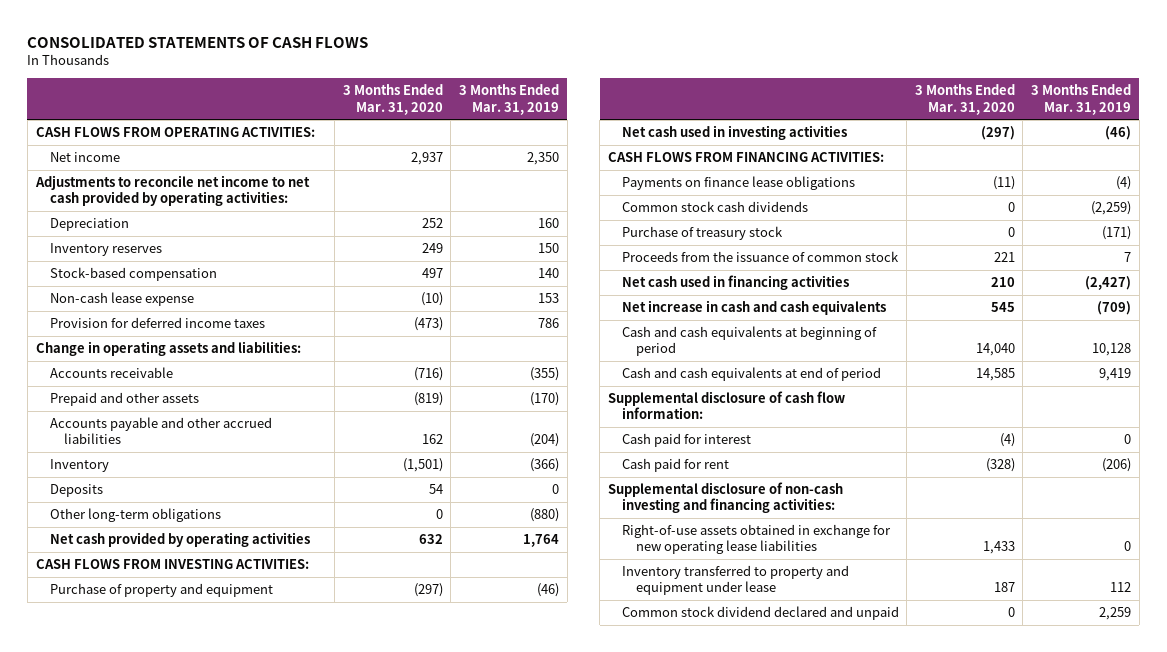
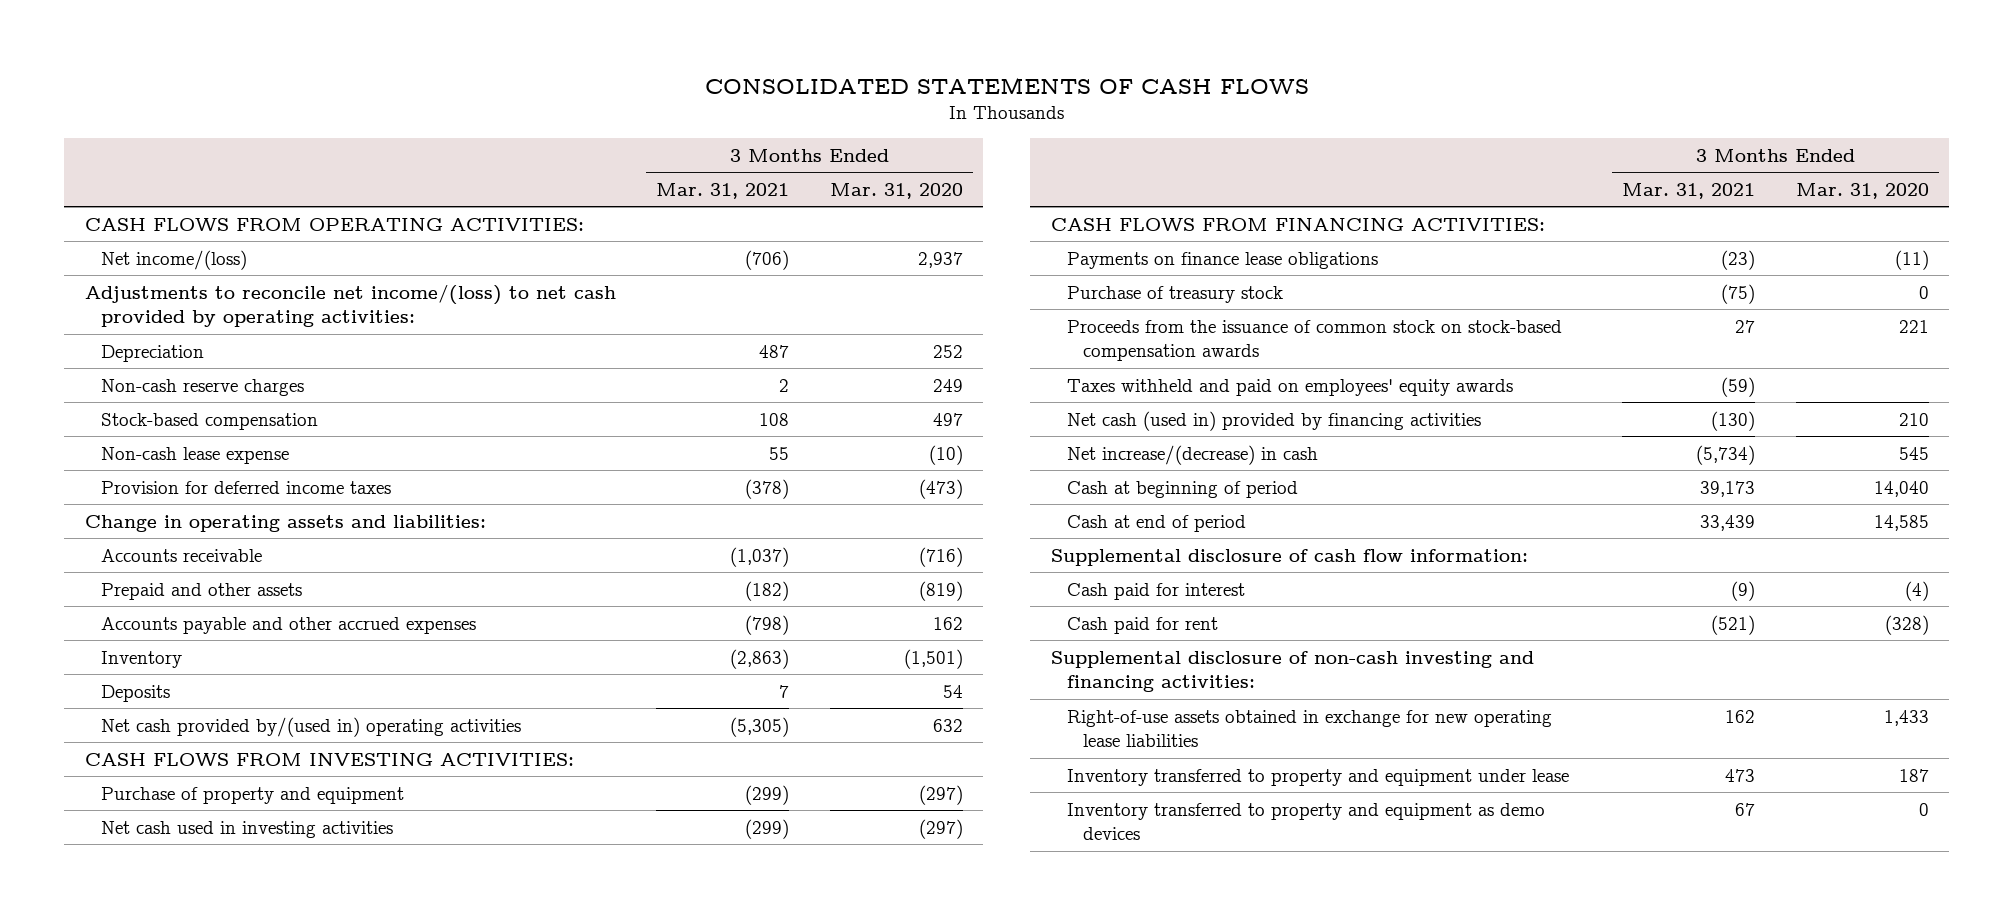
- | 3 Months Ended Mar. 31, 2020 | 3 Months Ended Mar. 31, 2019
+ | 3 Months Ended Mar. 31, 2021 | 3 Months Ended Mar. 31, 2020
- Net income | 2,937 | 2,350
- Adjustments to reconcile net income to net cash provided by operating activities:
+ Net income/(loss) | (706) | 2,937
+ Adjustments to reconcile net income/(loss) to net cash provided by operating activities:
- Inventory reserves | 249 | 150
+ Non-cash reserve charges | 2 | 249
- Accounts payable and other accrued liabilities | 162 | (204)
+ Accounts payable and other accrued expenses | (798) | 162
- Other long-term obligations | 0 | (880)
- Net cash provided by operating activities | 632 | 1,764
+ Net cash provided by/(used in) operating activities | (5,305) | 632
- Common stock cash dividends | 0 | (2,259)
- Proceeds from the issuance of common stock | 221 | 7
- Net cash used in financing activities | 210 | (2,427)
- Net increase in cash and cash equivalents | 545 | (709)
- Cash and cash equivalents at beginning of period | 14,040 | 10,128
- Cash and cash equivalents at end of period | 14,585 | 9,419
+ Proceeds from the issuance of common stock on stock-based compensation awards | 27 | 221
+ Taxes withheld and paid on employees' equity awards | (59) |
+ Net cash (used in) provided by financing activities | (130) | 210
+ Net increase/(decrease) in cash | (5,734) | 545
+ Cash at beginning of period | 39,173 | 14,040
+ Cash at end of period | 33,439 | 14,585
- Common stock dividend declared and unpaid | 0 | 2,259
+ Inventory transferred to property and equipment as demo devices | 67 | 0

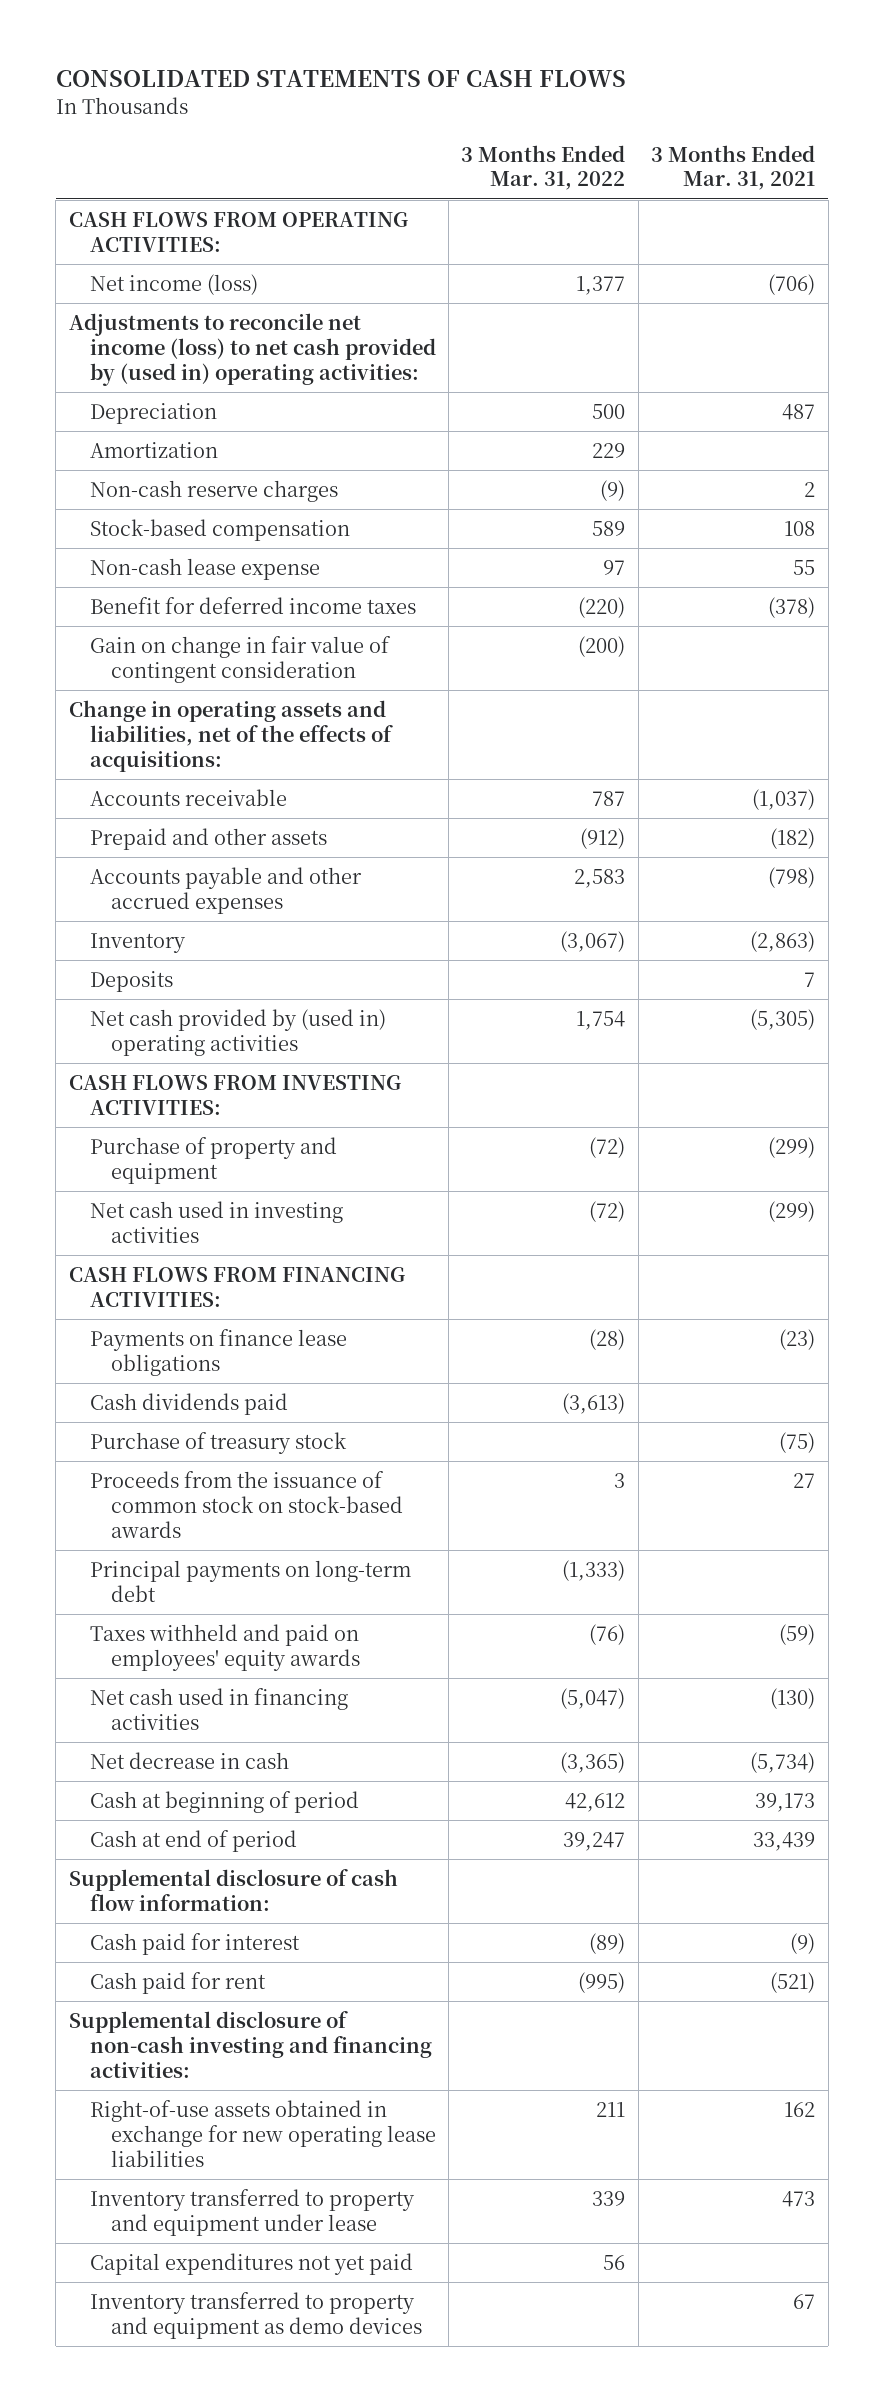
- | 3 Months Ended Mar. 31, 2021 | 3 Months Ended Mar. 31, 2020
+ | 3 Months Ended Mar. 31, 2022 | 3 Months Ended Mar. 31, 2021
- Net income/(loss) | (706) | 2,937
- Adjustments to reconcile net income/(loss) to net cash provided by operating activities:
+ Net income (loss) | 1,377 | (706)
+ Adjustments to reconcile net income (loss) to net cash provided by (used in) operating activities:
+ Amortization | 229 |
- Provision for deferred income taxes | (378) | (473)
- Change in operating assets and liabilities:
+ Benefit for deferred income taxes | (220) | (378)
+ Gain on change in fair value of contingent consideration | (200) |
+ Change in operating assets and liabilities, net of the effects of acquisitions:
- Net cash provided by/(used in) operating activities | (5,305) | 632
+ Net cash provided by (used in) operating activities | 1,754 | (5,305)
+ Cash dividends paid | (3,613) |
- Proceeds from the issuance of common stock on stock-based compensation awards | 27 | 221
+ Proceeds from the issuance of common stock on stock-based awards | 3 | 27
+ Principal payments on long-term debt | (1,333) |
- Net cash (used in) provided by financing activities | (130) | 210
- Net increase/(decrease) in cash | (5,734) | 545
+ Net cash used in financing activities | (5,047) | (130)
+ Net decrease in cash | (3,365) | (5,734)
+ Capital expenditures not yet paid | 56 |

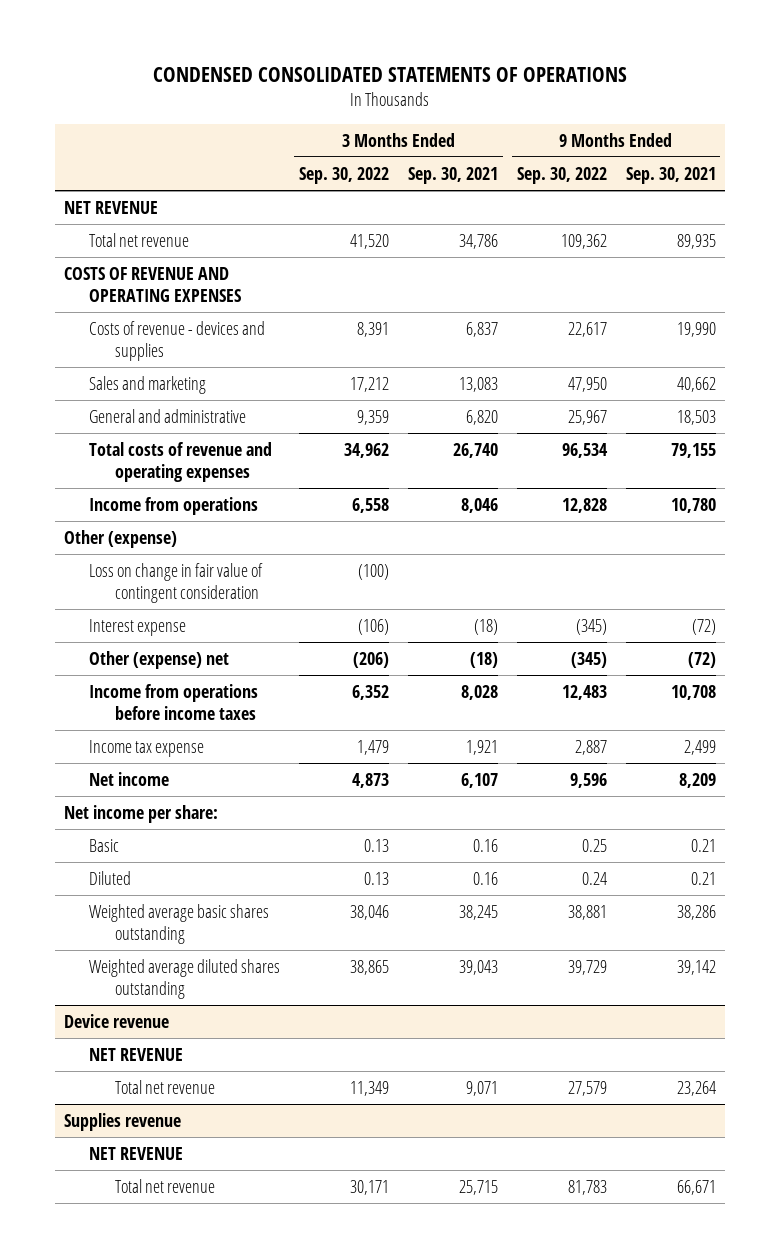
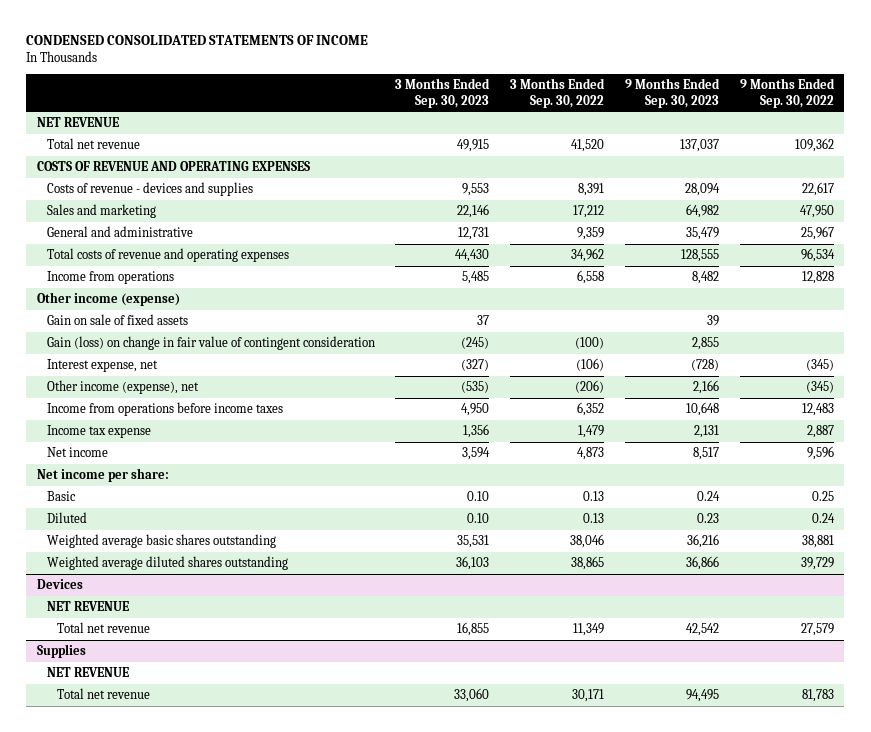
- CONDENSED CONSOLIDATED STATEMENTS OF OPERATIONS
+ CONDENSED CONSOLIDATED STATEMENTS OF INCOME
- | 3 Months Ended Sep. 30, 2022 | 3 Months Ended Sep. 30, 2021 | 9 Months Ended Sep. 30, 2022 | 9 Months Ended Sep. 30, 2021
+ | 3 Months Ended Sep. 30, 2023 | 3 Months Ended Sep. 30, 2022 | 9 Months Ended Sep. 30, 2023 | 9 Months Ended Sep. 30, 2022
- Other (expense)
- Loss on change in fair value of contingent consideration | (100) | | |
- Interest expense | (106) | (18) | (345) | (72)
- Other (expense) net | (206) | (18) | (345) | (72)
+ Other income (expense)
+ Gain on sale of fixed assets | 37 | | 39 |
+ Gain (loss) on change in fair value of contingent consideration | (245) | (100) | 2,855 |
+ Interest expense, net | (327) | (106) | (728) | (345)
+ Other income (expense), net | (535) | (206) | 2,166 | (345)
- Device revenue
+ Devices
- Supplies revenue
+ Supplies

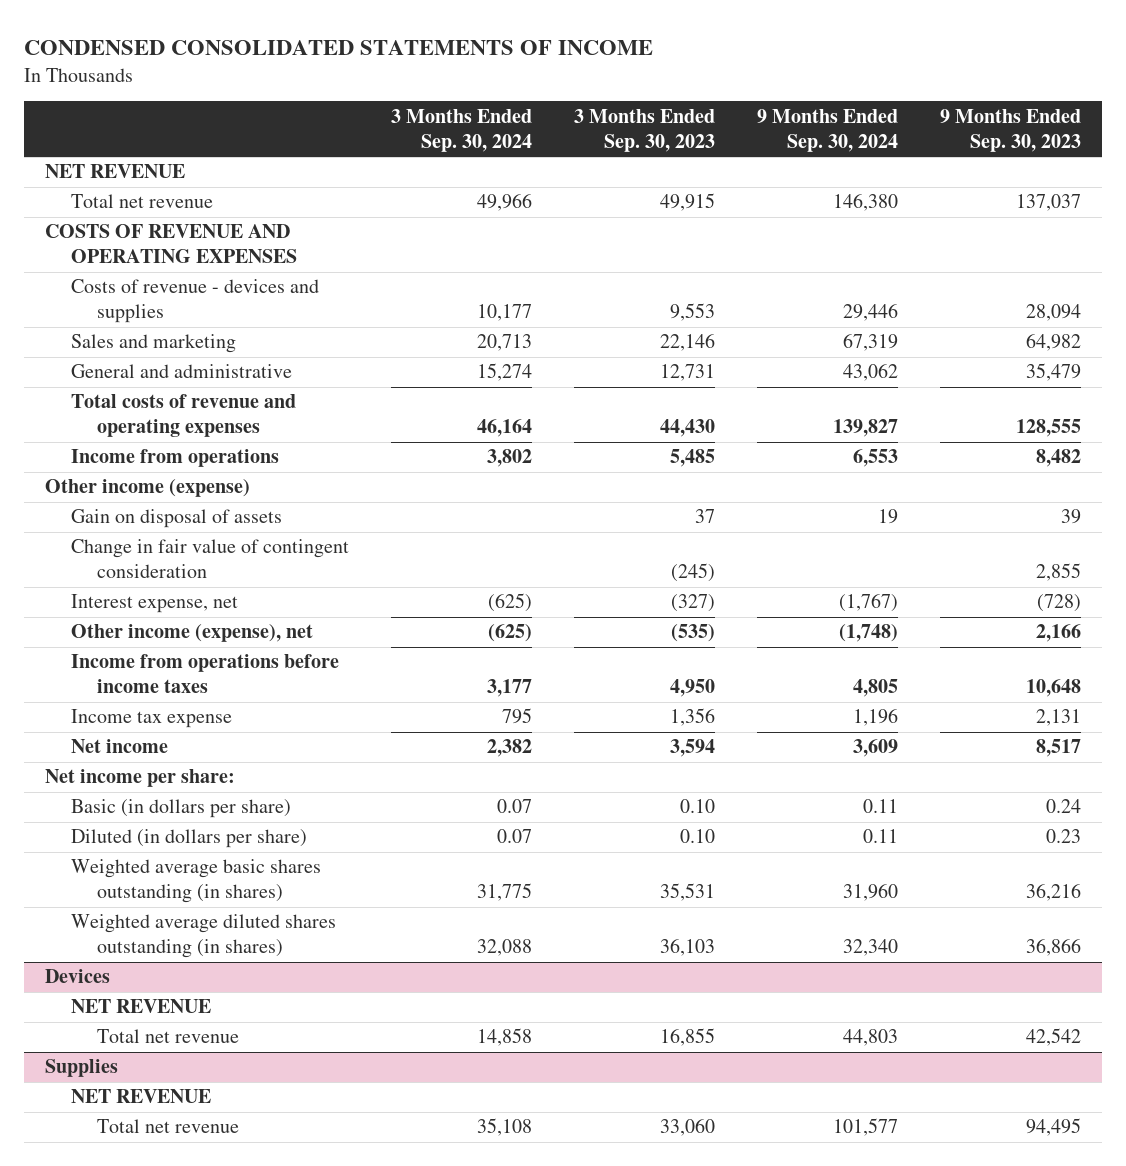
- | 3 Months Ended Sep. 30, 2023 | 3 Months Ended Sep. 30, 2022 | 9 Months Ended Sep. 30, 2023 | 9 Months Ended Sep. 30, 2022
+ | 3 Months Ended Sep. 30, 2024 | 3 Months Ended Sep. 30, 2023 | 9 Months Ended Sep. 30, 2024 | 9 Months Ended Sep. 30, 2023
- Gain on sale of fixed assets | 37 | | 39 |
- Gain (loss) on change in fair value of contingent consideration | (245) | (100) | 2,855 |
+ Gain on disposal of assets | | 37 | 19 | 39
+ Change in fair value of contingent consideration | | (245) | | 2,855
- Basic | 0.10 | 0.13 | 0.24 | 0.25
- Diluted | 0.10 | 0.13 | 0.23 | 0.24
- Weighted average basic shares outstanding | 35,531 | 38,046 | 36,216 | 38,881
- Weighted average diluted shares outstanding | 36,103 | 38,865 | 36,866 | 39,729
+ Basic (in dollars per share) | 0.07 | 0.10 | 0.11 | 0.24
+ Diluted (in dollars per share) | 0.07 | 0.10 | 0.11 | 0.23
+ Weighted average basic shares outstanding (in shares) | 31,775 | 35,531 | 31,960 | 36,216
+ Weighted average diluted shares outstanding (in shares) | 32,088 | 36,103 | 32,340 | 36,866

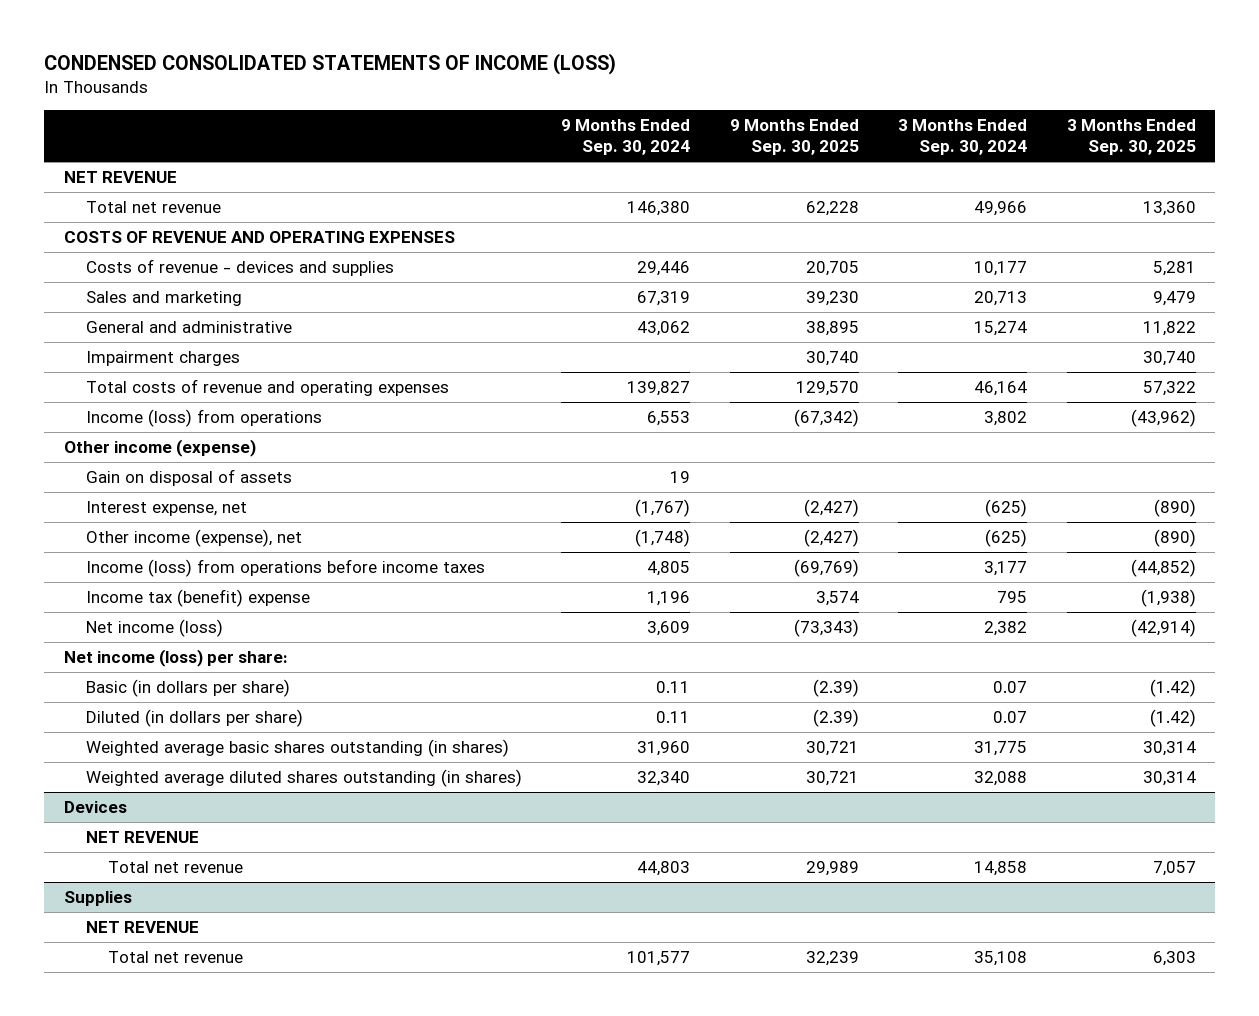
- CONDENSED CONSOLIDATED STATEMENTS OF INCOME
+ CONDENSED CONSOLIDATED STATEMENTS OF INCOME (LOSS)
- | 3 Months Ended Sep. 30, 2024 | 3 Months Ended Sep. 30, 2023 | 9 Months Ended Sep. 30, 2024 | 9 Months Ended Sep. 30, 2023
+ | 9 Months Ended Sep. 30, 2024 | 9 Months Ended Sep. 30, 2025 | 3 Months Ended Sep. 30, 2024 | 3 Months Ended Sep. 30, 2025
+ Impairment charges | | 30,740 | | 30,740
- Income from operations | 3,802 | 5,485 | 6,553 | 8,482
+ Income (loss) from operations | 6,553 | (67,342) | 3,802 | (43,962)
- Change in fair value of contingent consideration | | (245) | | 2,855
- Income from operations before income taxes | 3,177 | 4,950 | 4,805 | 10,648
- Income tax expense | 795 | 1,356 | 1,196 | 2,131
- Net income | 2,382 | 3,594 | 3,609 | 8,517
- Net income per share:
+ Income (loss) from operations before income taxes | 4,805 | (69,769) | 3,177 | (44,852)
+ Income tax (benefit) expense | 1,196 | 3,574 | 795 | (1,938)
+ Net income (loss) | 3,609 | (73,343) | 2,382 | (42,914)
+ Net income (loss) per share:

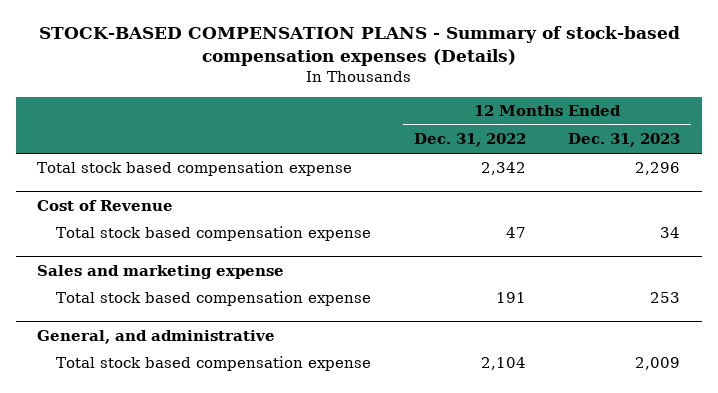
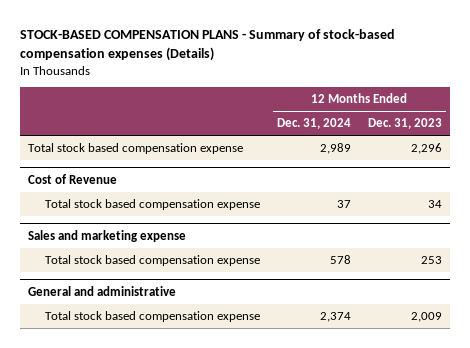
- | 12 Months Ended Dec. 31, 2022 | 12 Months Ended Dec. 31, 2023
+ | 12 Months Ended Dec. 31, 2024 | 12 Months Ended Dec. 31, 2023
- General, and administrative
+ General and administrative

